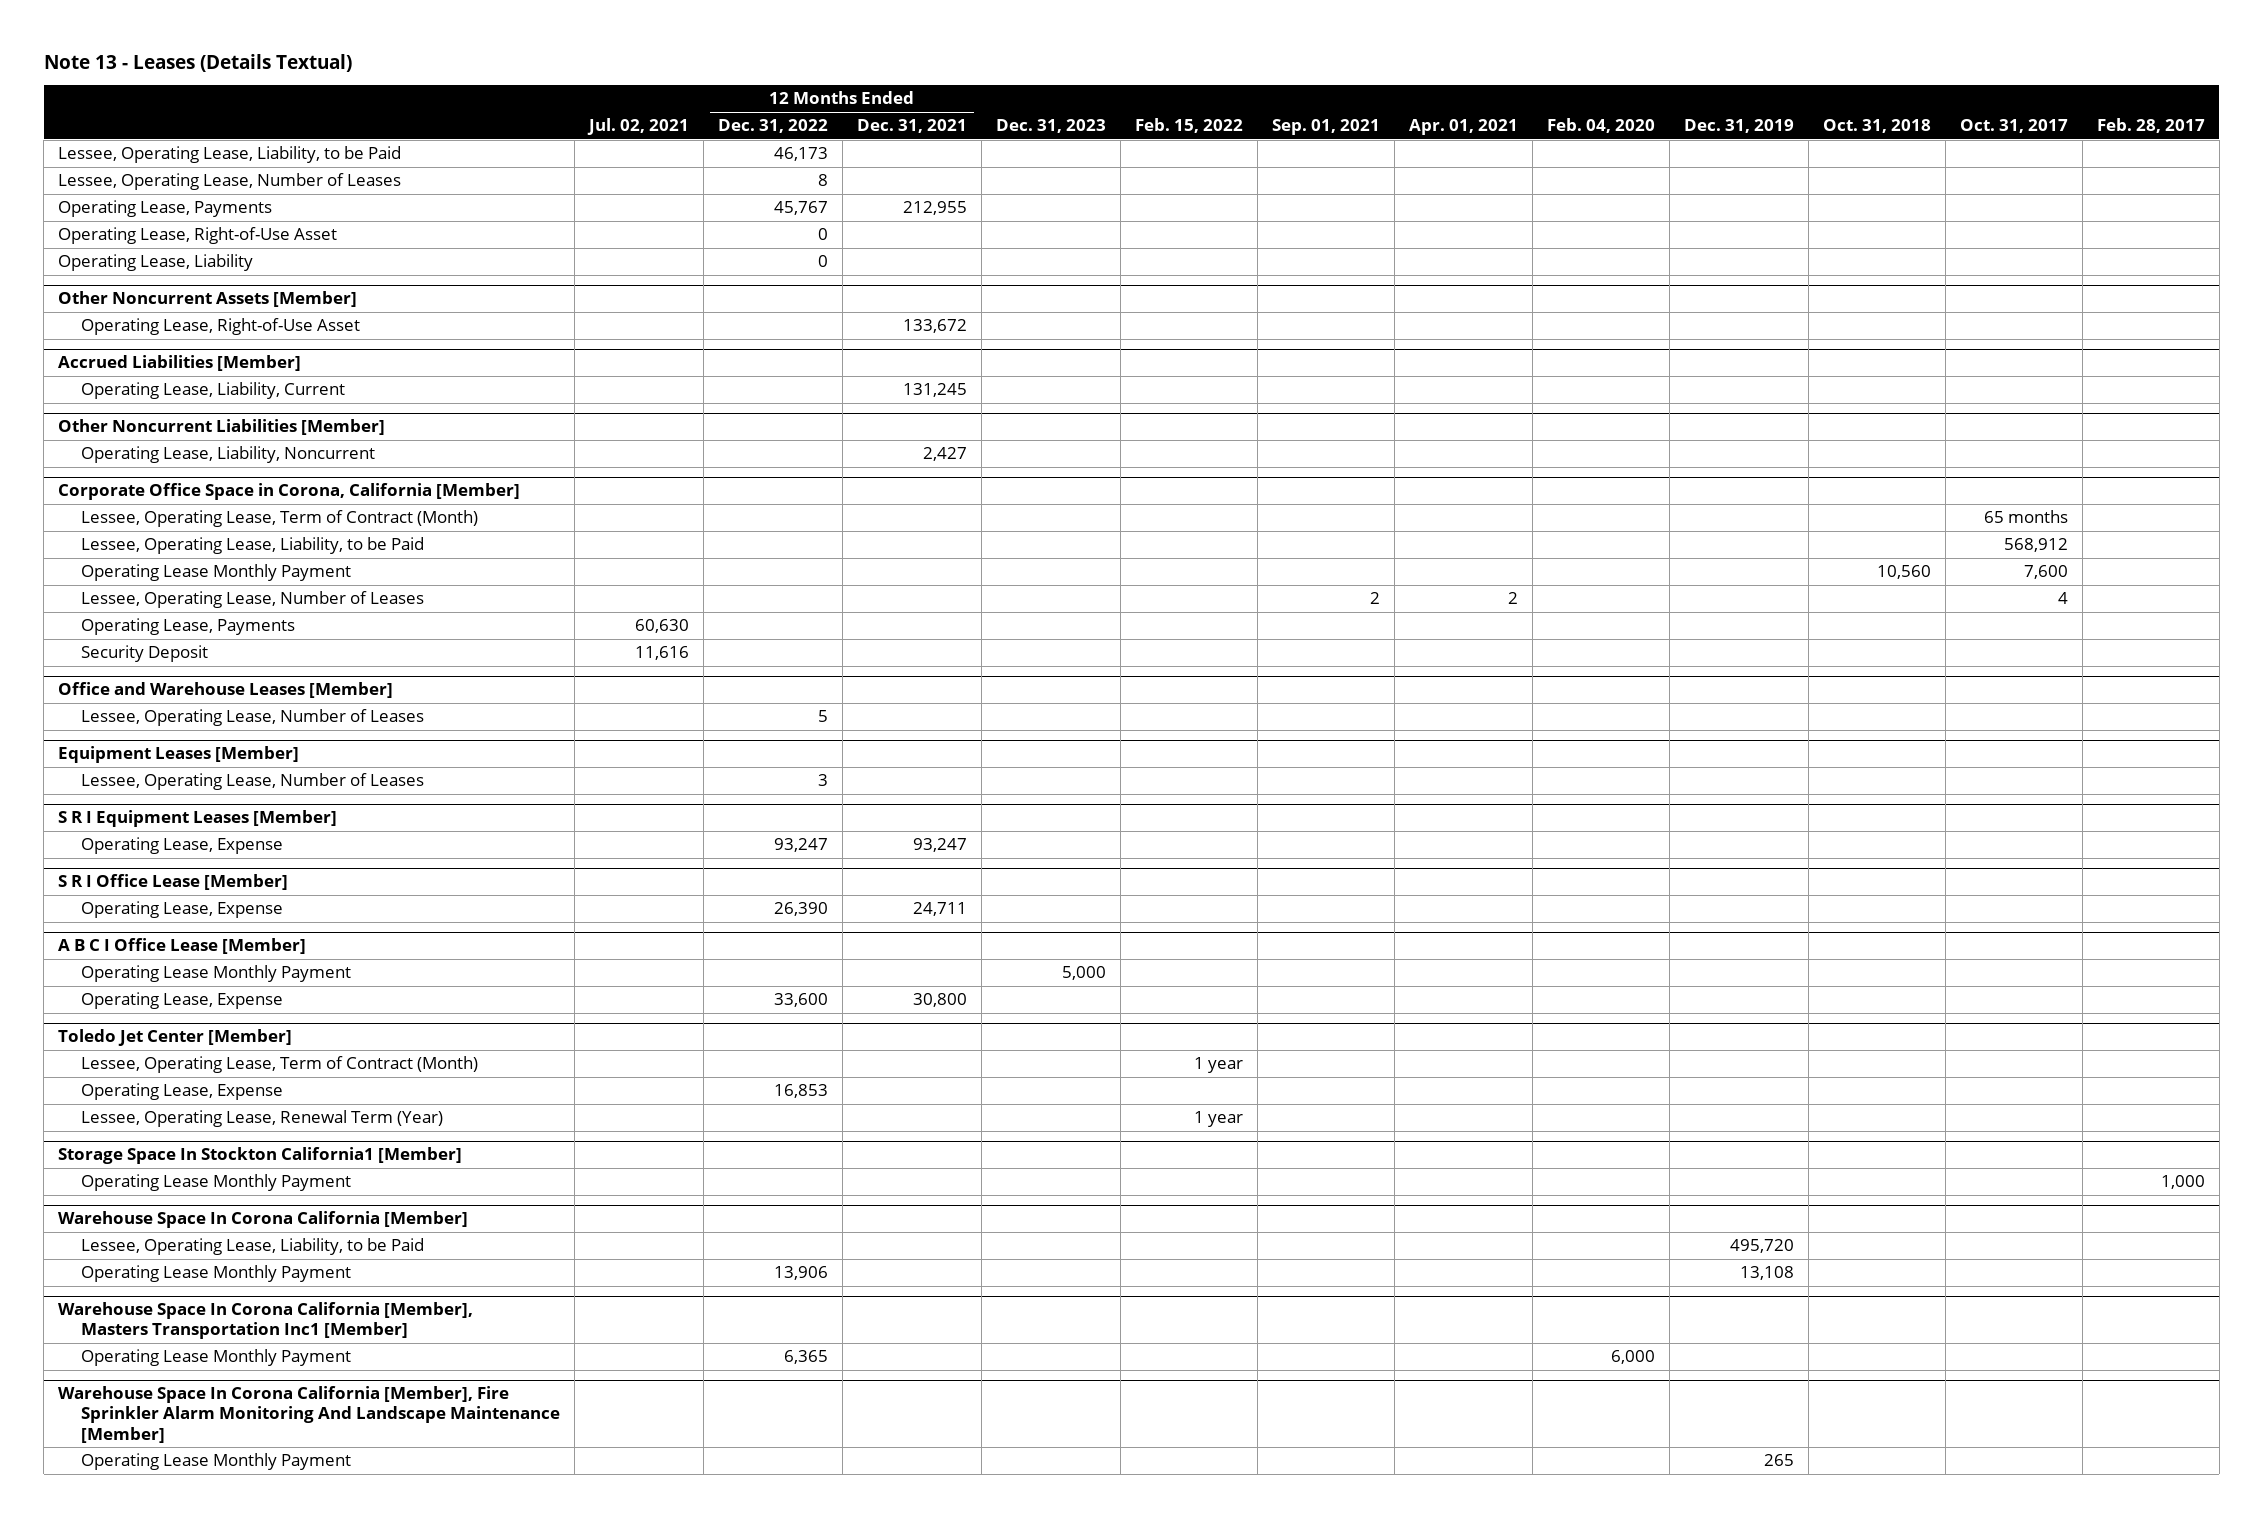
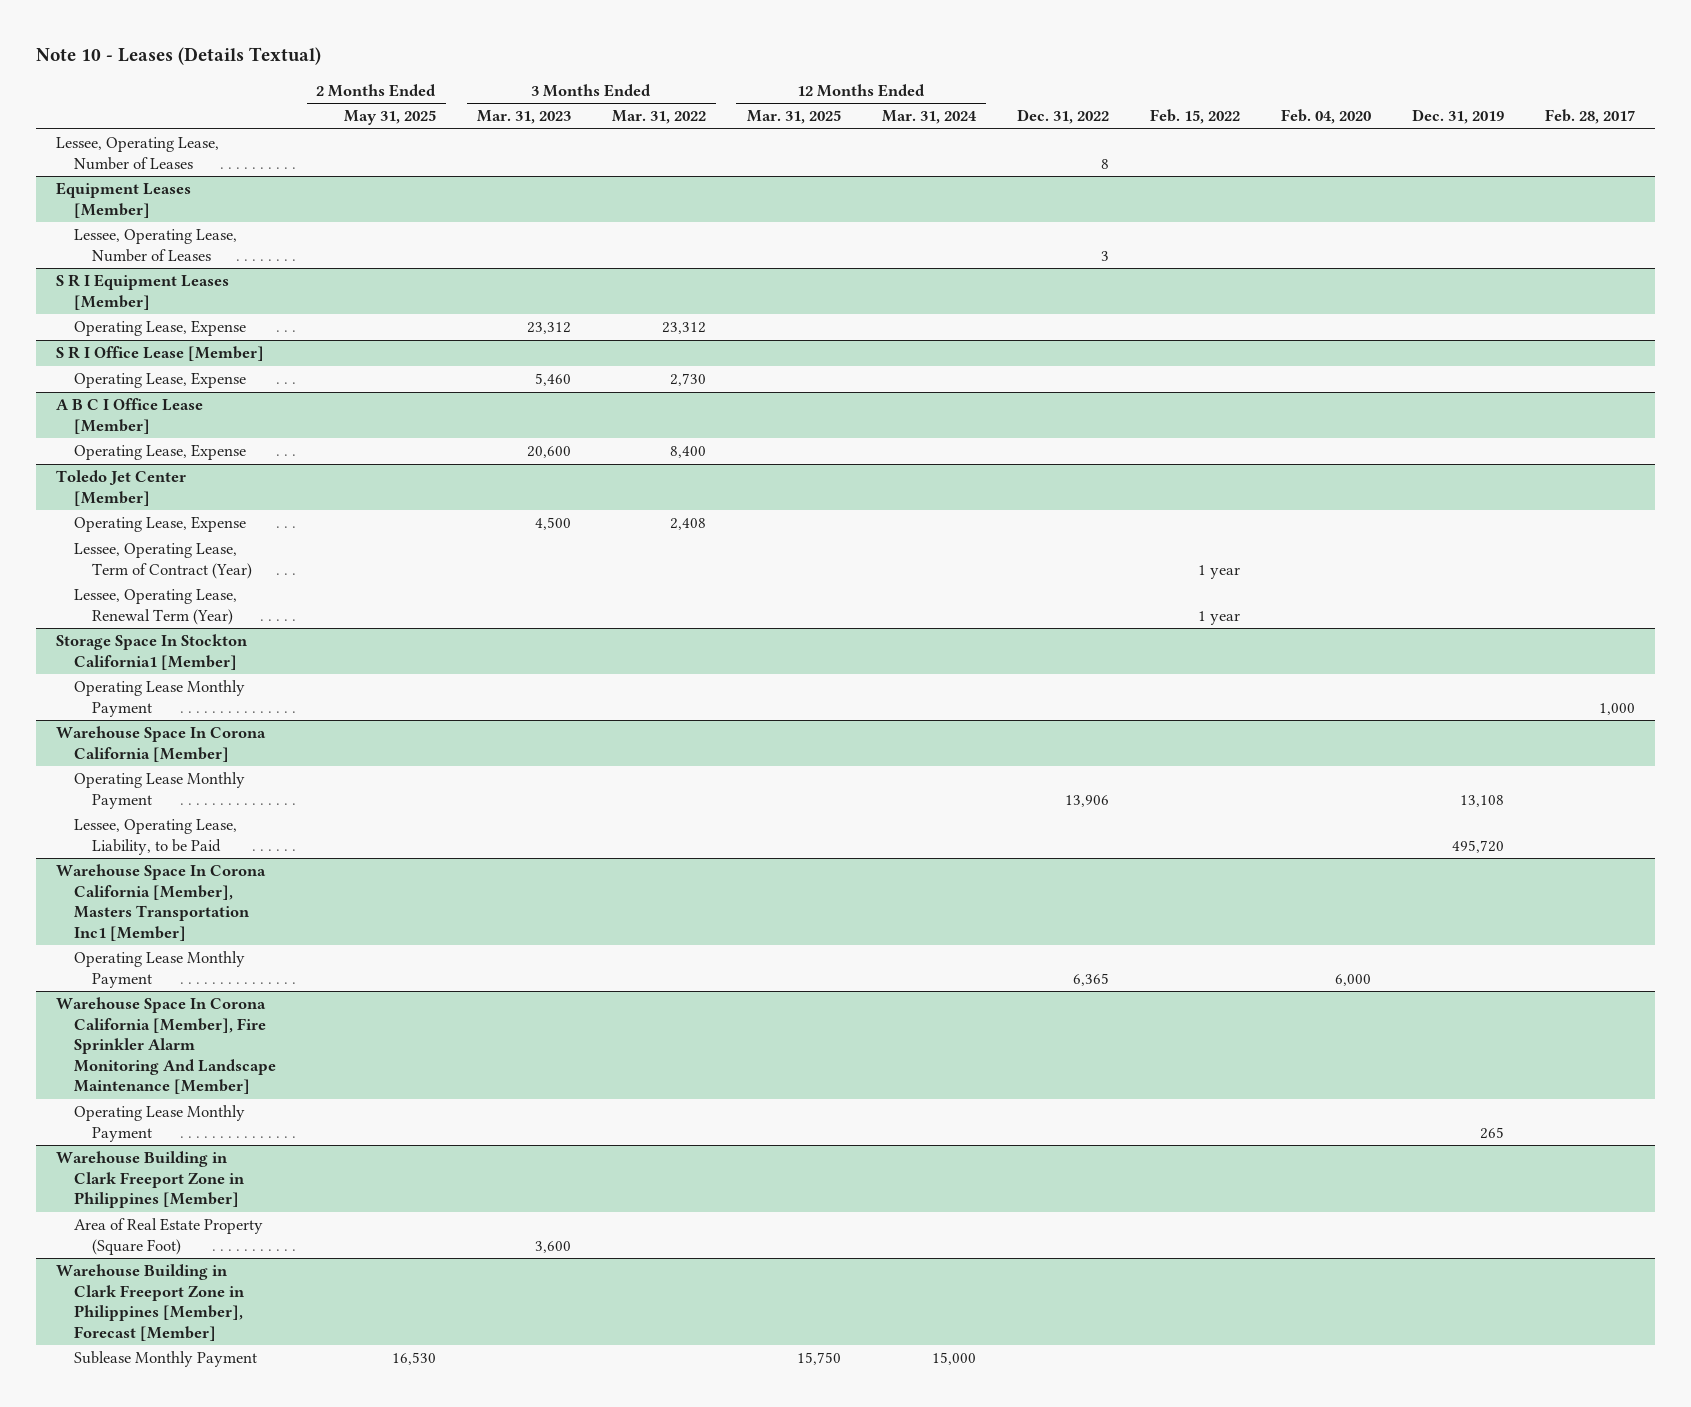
- Note 13 - Leases (Details Textual)
+ Note 10 - Leases (Details Textual)
- | Jul. 02, 2021 | 12 Months Ended Dec. 31, 2022 | 12 Months Ended Dec. 31, 2021 | Dec. 31, 2023 | Feb. 15, 2022 | Sep. 01, 2021 | Apr. 01, 2021 | Feb. 04, 2020 | Dec. 31, 2019 | Oct. 31, 2018 | Oct. 31, 2017 | Feb. 28, 2017
+ | 2 Months Ended May 31, 2025 | 3 Months Ended Mar. 31, 2023 | 3 Months Ended Mar. 31, 2022 | 12 Months Ended Mar. 31, 2025 | 12 Months Ended Mar. 31, 2024 | Dec. 31, 2022 | Feb. 15, 2022 | Feb. 04, 2020 | Dec. 31, 2019 | Feb. 28, 2017
- Lessee, Operating Lease, Liability, to be Paid | | 46,173 | | | | | | | | | |
- Operating Lease, Payments | | 45,767 | 212,955 | | | | | | | | |
- Operating Lease, Right-of-Use Asset | | 0 | | | | | | | | | |
- Operating Lease, Liability | | 0 | | | | | | | | | |
- Other Noncurrent Assets [Member]
- Operating Lease, Right-of-Use Asset | | | 133,672 | | | | | | | | |
- Accrued Liabilities [Member]
- Operating Lease, Liability, Current | | | 131,245 | | | | | | | | |
- Other Noncurrent Liabilities [Member]
- Operating Lease, Liability, Noncurrent | | | 2,427 | | | | | | | | |
- Corporate Office Space in Corona, California [Member]
- Lessee, Operating Lease, Term of Contract (Month) | | | | | | | | | | | 65 months |
- Lessee, Operating Lease, Liability, to be Paid | | | | | | | | | | | 568,912 |
- Operating Lease Monthly Payment | | | | | | | | | | 10,560 | 7,600 |
- Lessee, Operating Lease, Number of Leases | | | | | | 2 | 2 | | | | 4 |
- Operating Lease, Payments | 60,630 | | | | | | | | | | |
- Security Deposit | 11,616 | | | | | | | | | | |
- Office and Warehouse Leases [Member]
- Lessee, Operating Lease, Number of Leases | | 5 | | | | | | | | | |
@ A B C I Office Lease [Member]
- Operating Lease Monthly Payment | | | | 5,000 | | | | | | | |
@ Toledo Jet Center [Member]
- Lessee, Operating Lease, Term of Contract (Month) | | | | | 1 year | | | | | | |
+ Lessee, Operating Lease, Term of Contract (Year) | | | | | | | 1 year | | |
@ Warehouse Space In Corona California [Member]
moved down: Lessee, Operating Lease, Liability, to be Paid | | | | | | | | | 495,720 |
+ Warehouse Building in Clark Freeport Zone in Philippines [Member]
+ Area of Real Estate Property (Square Foot) | | 3,600 | | | | | | | |
+ Warehouse Building in Clark Freeport Zone in Philippines [Member], Forecast [Member]
+ Sublease Monthly Payment | 16,530 | | | 15,750 | 15,000 | | | | |

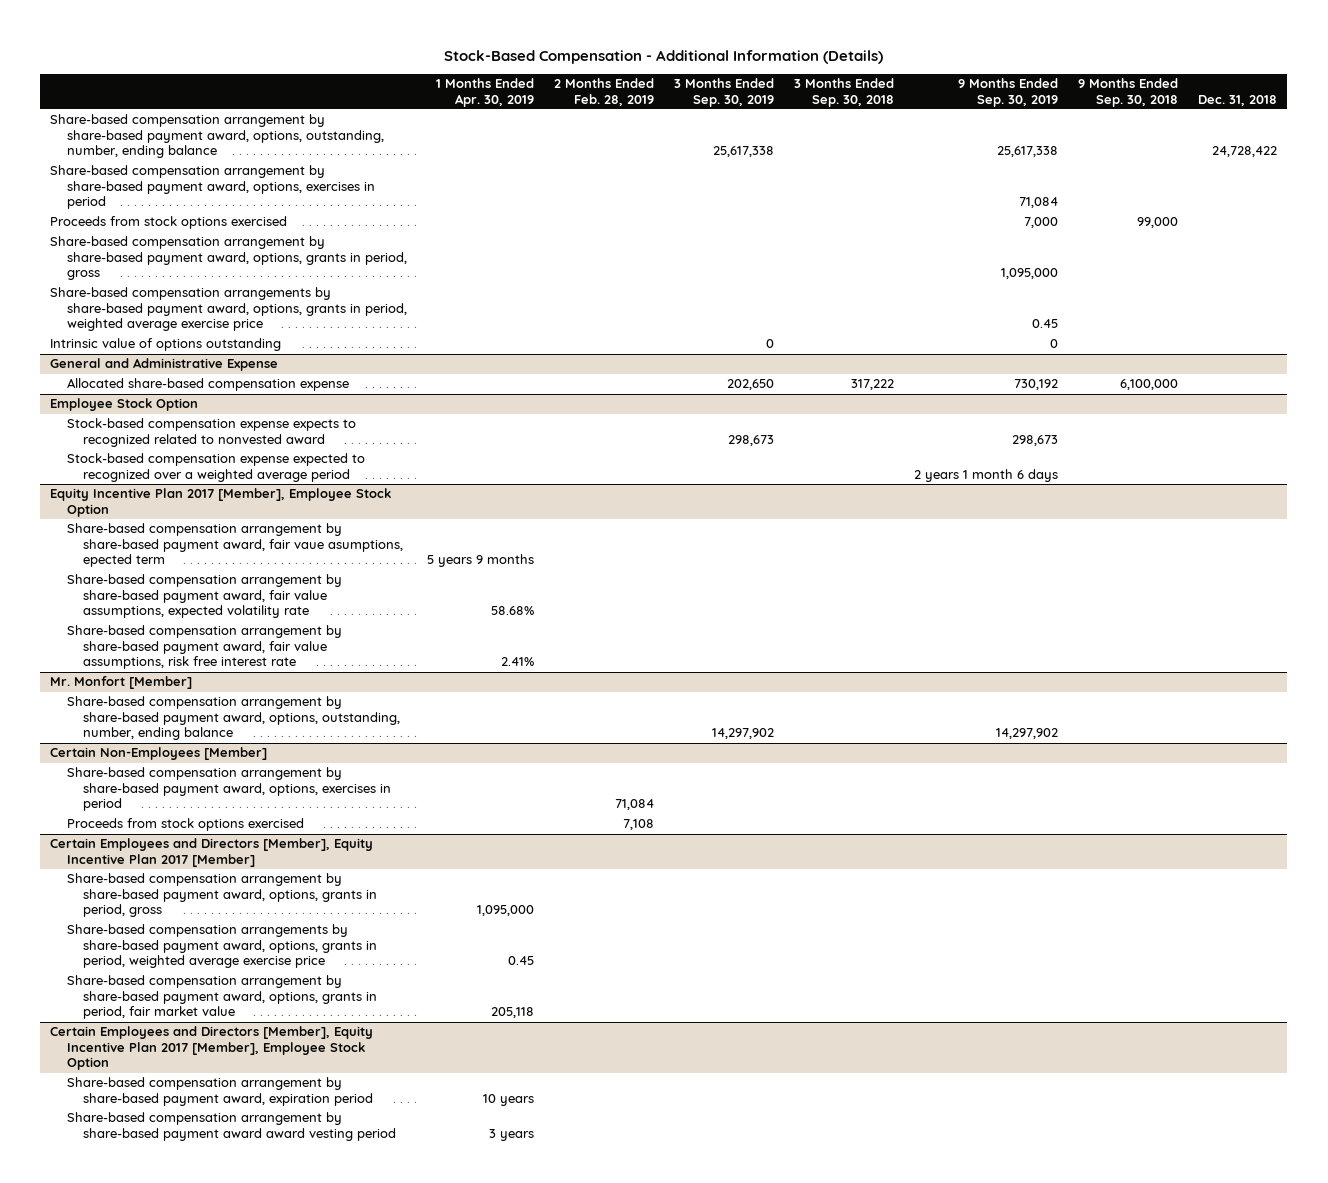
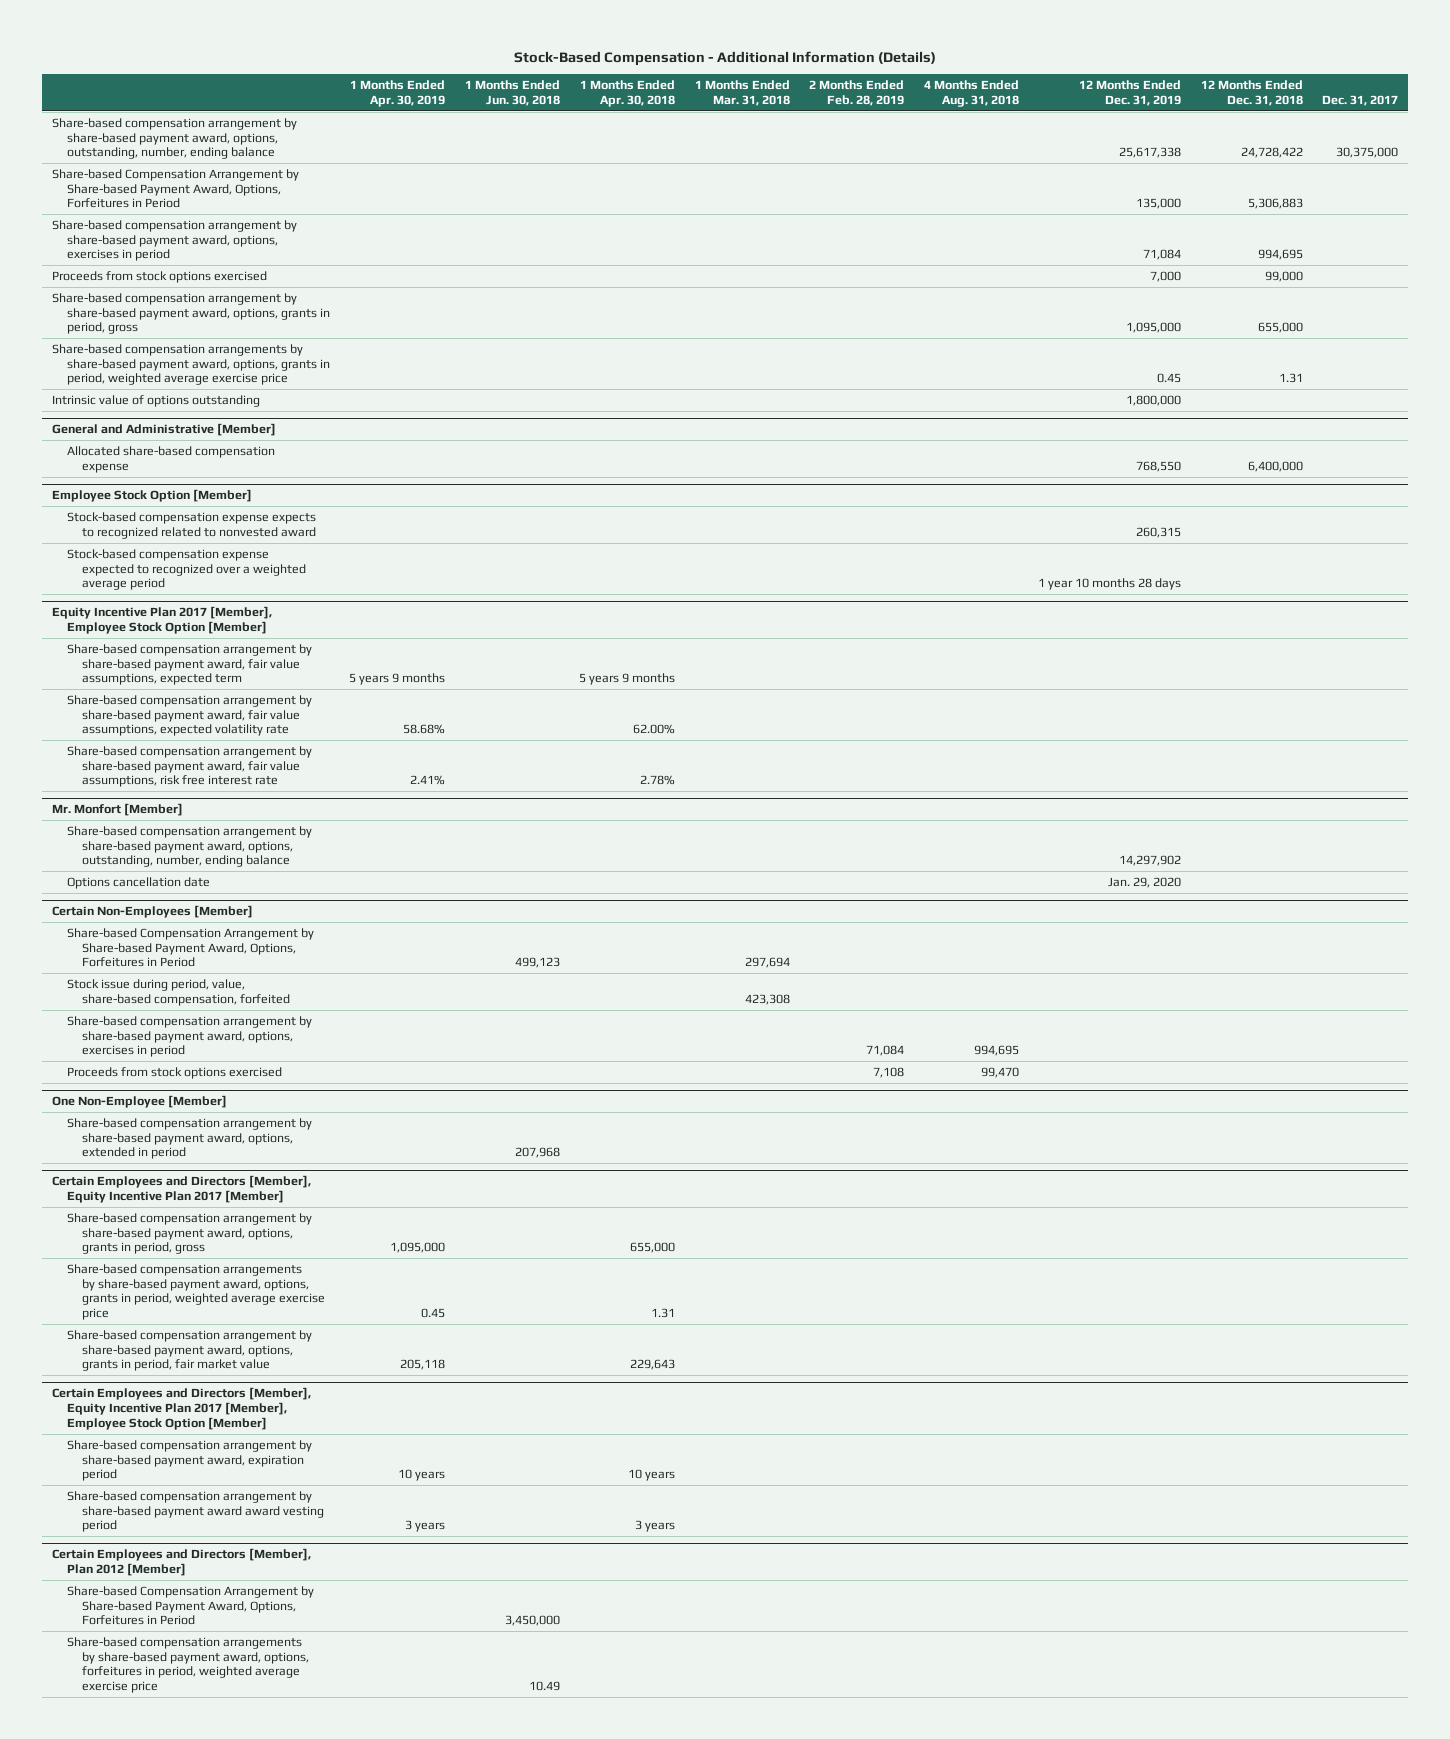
- | 1 Months Ended Apr. 30, 2019 | 2 Months Ended Feb. 28, 2019 | 3 Months Ended Sep. 30, 2019 | 3 Months Ended Sep. 30, 2018 | 9 Months Ended Sep. 30, 2019 | 9 Months Ended Sep. 30, 2018 | Dec. 31, 2018
+ | 1 Months Ended Apr. 30, 2019 | 1 Months Ended Jun. 30, 2018 | 1 Months Ended Apr. 30, 2018 | 1 Months Ended Mar. 31, 2018 | 2 Months Ended Feb. 28, 2019 | 4 Months Ended Aug. 31, 2018 | 12 Months Ended Dec. 31, 2019 | 12 Months Ended Dec. 31, 2018 | Dec. 31, 2017
+ Share-based Compensation Arrangement by Share-based Payment Award, Options, Forfeitures in Period | | | | | | | 135,000 | 5,306,883 |
- General and Administrative Expense
+ General and Administrative [Member]
- Employee Stock Option
+ Employee Stock Option [Member]
- Equity Incentive Plan 2017 [Member], Employee Stock Option
- Share-based compensation arrangement by share-based payment award, fair vaue asumptions, epected term | 5 years 9 months | | | | | |
+ Equity Incentive Plan 2017 [Member], Employee Stock Option [Member]
+ Share-based compensation arrangement by share-based payment award, fair value assumptions, expected term | 5 years 9 months | | 5 years 9 months | | | | | |
@ Mr. Monfort [Member]
+ Options cancellation date | | | | | | | Jan. 29, 2020 | |
@ Certain Non-Employees [Member]
+ Share-based Compensation Arrangement by Share-based Payment Award, Options, Forfeitures in Period | | 499,123 | | 297,694 | | | | |
+ Stock issue during period, value, share-based compensation, forfeited | | | | 423,308 | | | | |
+ One Non-Employee [Member]
+ Share-based compensation arrangement by share-based payment award, options, extended in period | | 207,968 | | | | | | |
- Certain Employees and Directors [Member], Equity Incentive Plan 2017 [Member], Employee Stock Option
+ Certain Employees and Directors [Member], Equity Incentive Plan 2017 [Member], Employee Stock Option [Member]
+ Certain Employees and Directors [Member], Plan 2012 [Member]
+ Share-based Compensation Arrangement by Share-based Payment Award, Options, Forfeitures in Period | | 3,450,000 | | | | | | |
+ Share-based compensation arrangements by share-based payment award, options, forfeitures in period, weighted average exercise price | | 10.49 | | | | | | |

